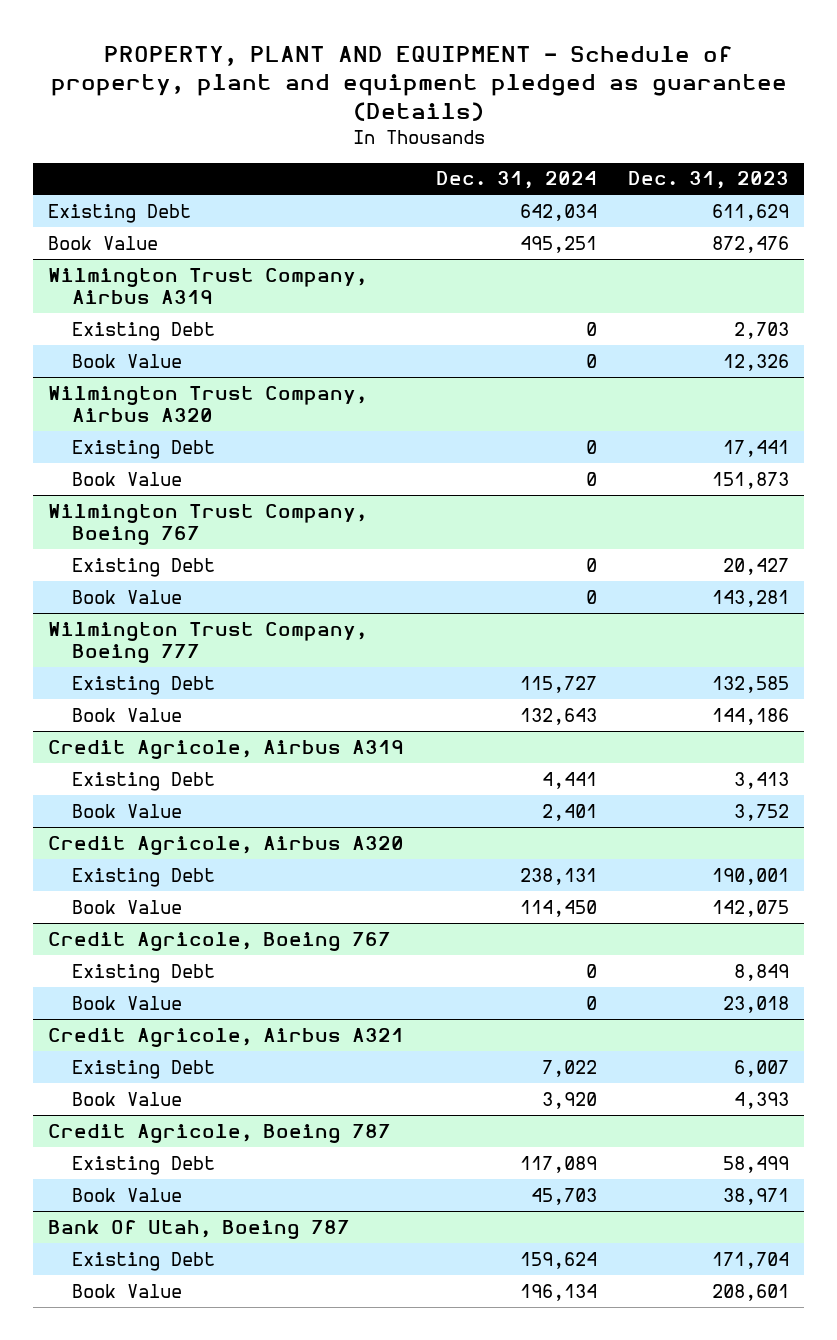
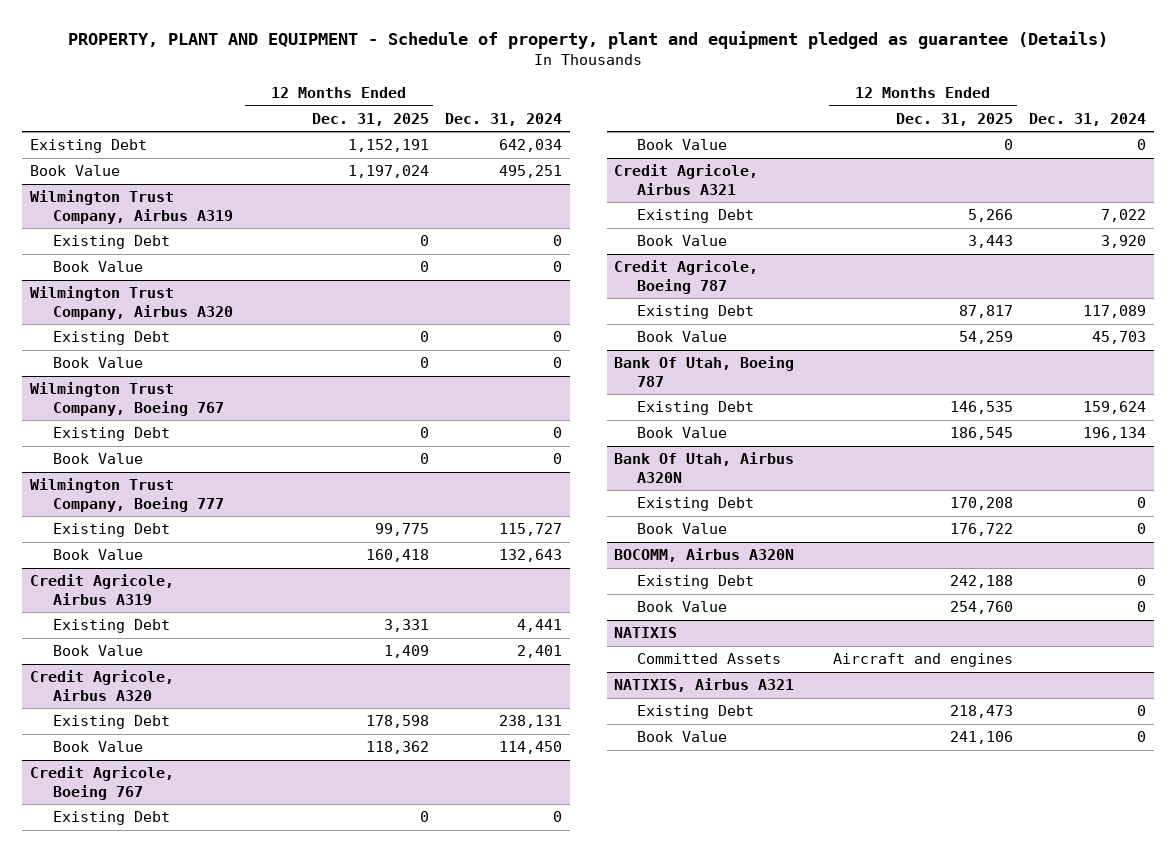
- | Dec. 31, 2024 | Dec. 31, 2023
+ | 12 Months Ended Dec. 31, 2025 | Dec. 31, 2024
+ Bank Of Utah, Airbus A320N
+ Existing Debt | 170,208 | 0
+ Book Value | 176,722 | 0
+ BOCOMM, Airbus A320N
+ Existing Debt | 242,188 | 0
+ Book Value | 254,760 | 0
+ NATIXIS
+ Committed Assets | Aircraft and engines |
+ NATIXIS, Airbus A321
+ Existing Debt | 218,473 | 0
+ Book Value | 241,106 | 0

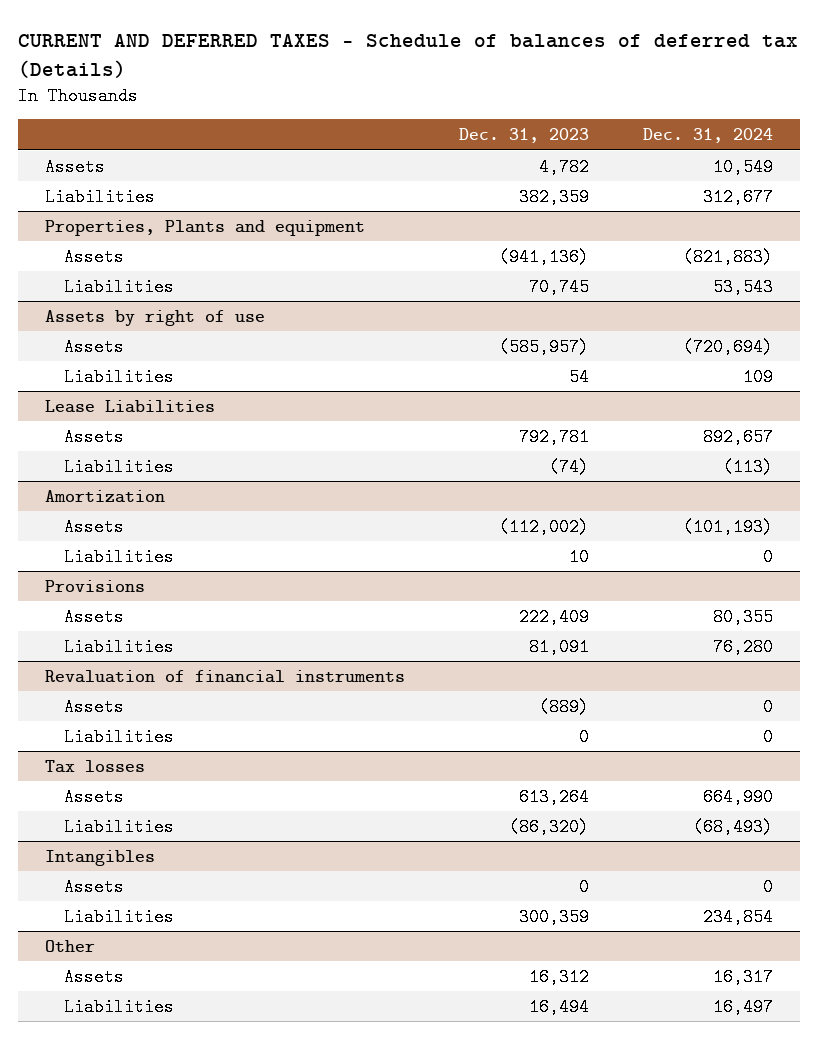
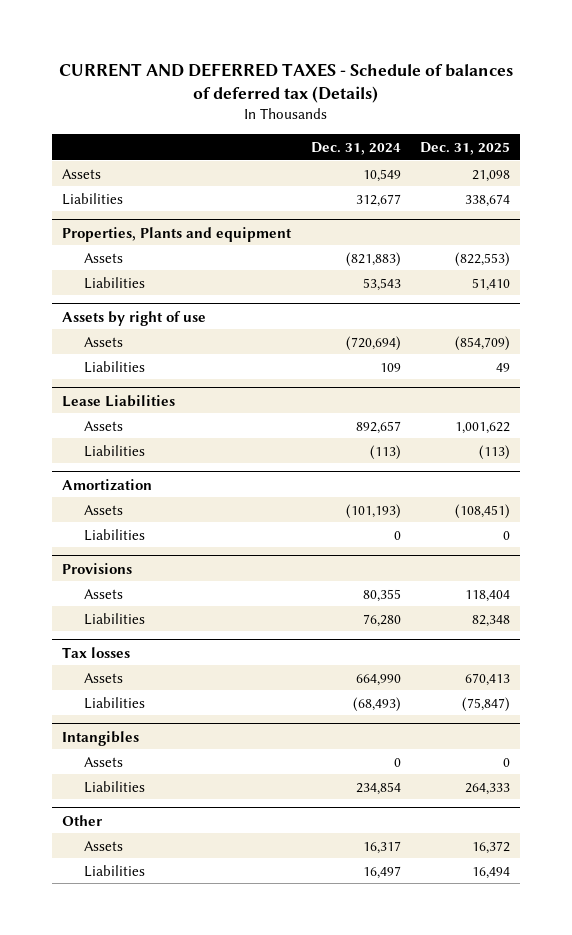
- | Dec. 31, 2023 | Dec. 31, 2024
+ | Dec. 31, 2024 | Dec. 31, 2025
- Revaluation of financial instruments
- Assets | (889) | 0
- Liabilities | 0 | 0

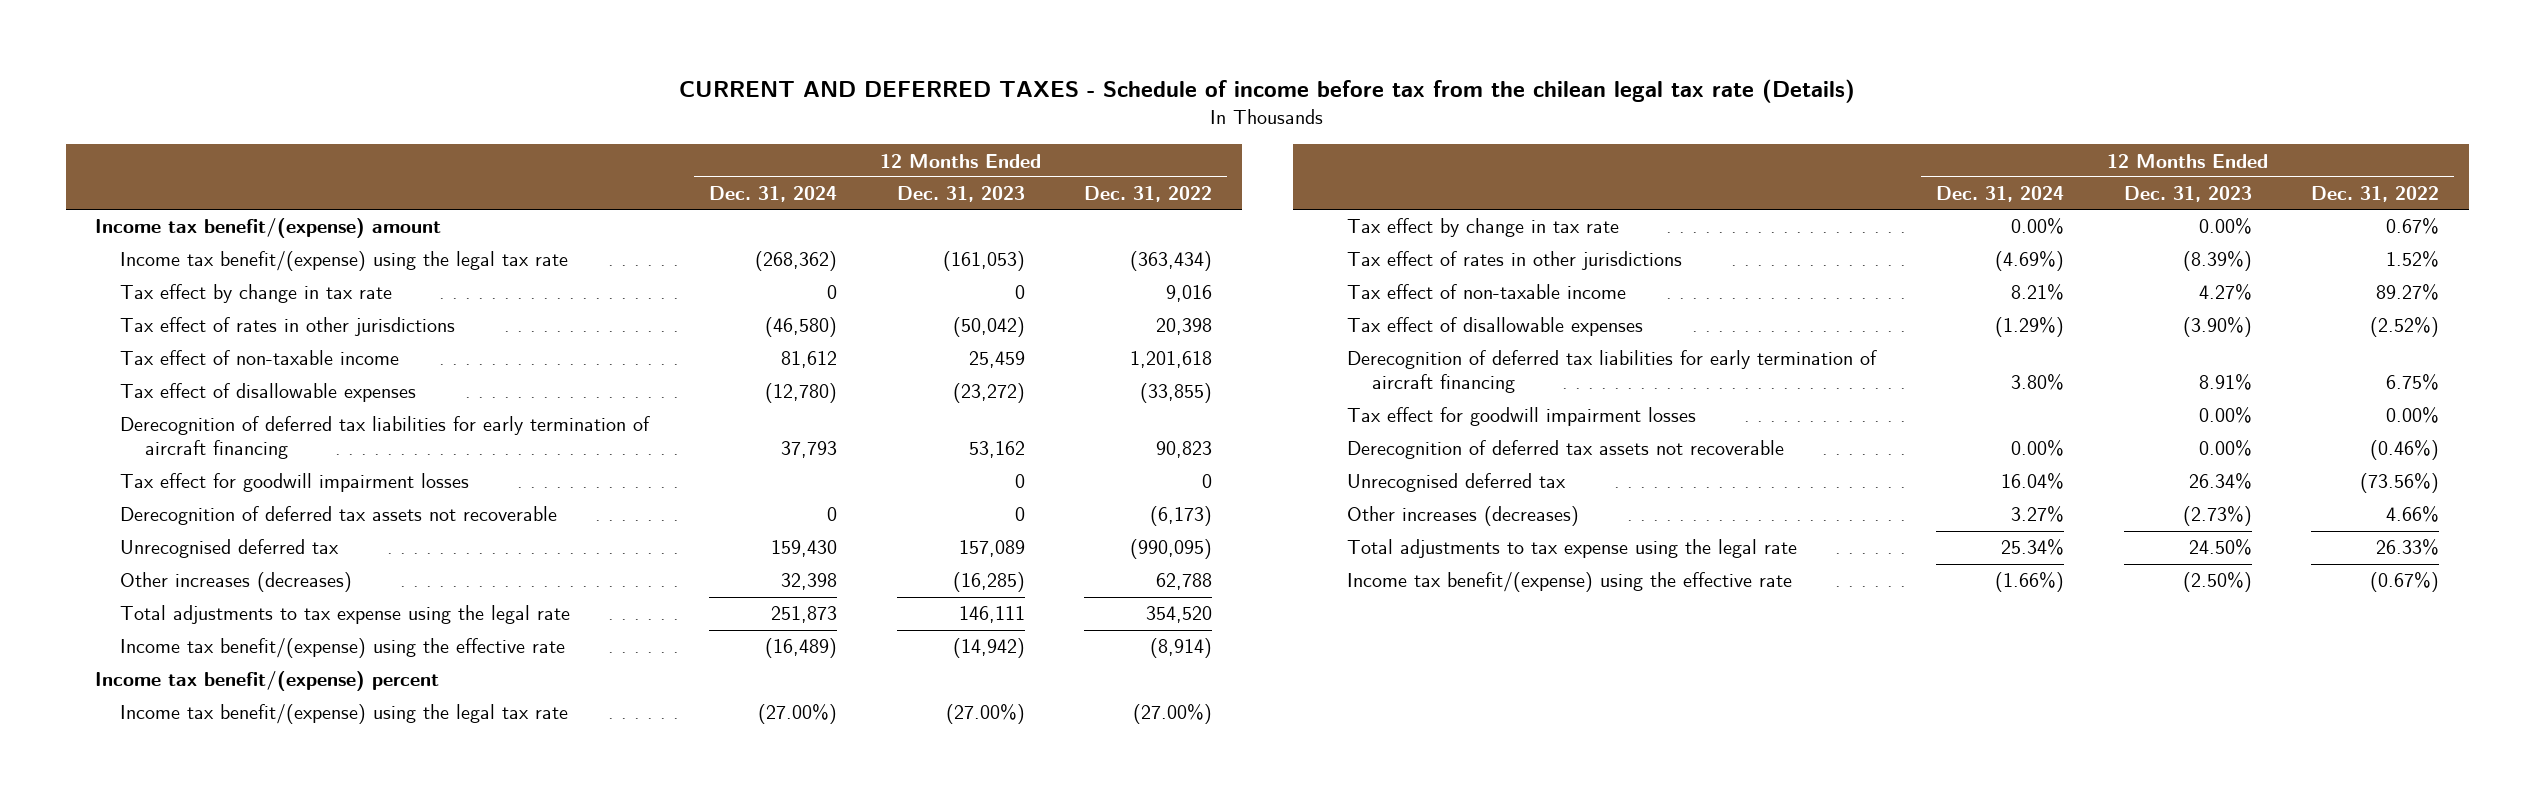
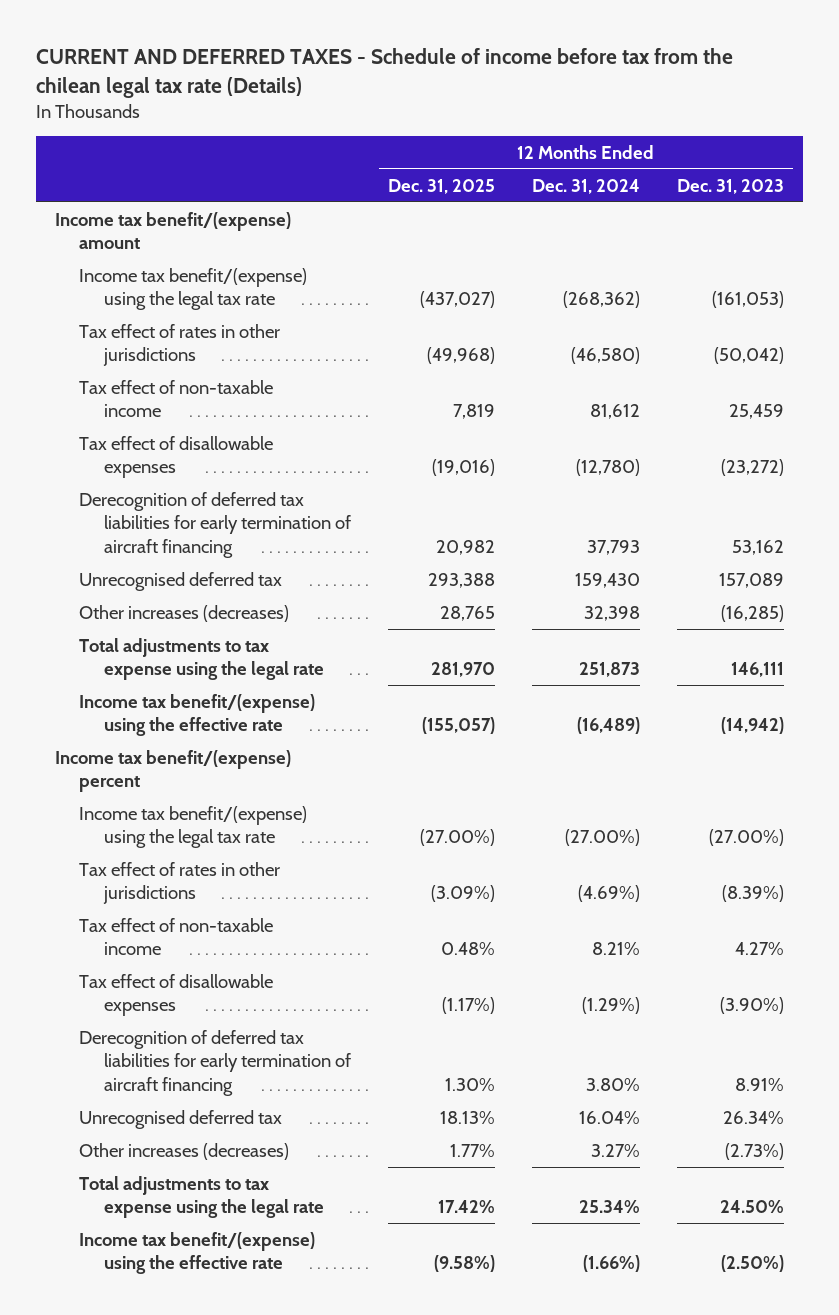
- | 12 Months Ended Dec. 31, 2024 | 12 Months Ended Dec. 31, 2023 | 12 Months Ended Dec. 31, 2022
+ | 12 Months Ended Dec. 31, 2025 | 12 Months Ended Dec. 31, 2024 | 12 Months Ended Dec. 31, 2023
- Tax effect by change in tax rate | 0 | 0 | 9,016
- Tax effect for goodwill impairment losses | | 0 | 0
- Derecognition of deferred tax assets not recoverable | 0 | 0 | (6,173)
- Tax effect by change in tax rate | 0.00% | 0.00% | 0.67%
- Tax effect for goodwill impairment losses | | 0.00% | 0.00%
- Derecognition of deferred tax assets not recoverable | 0.00% | 0.00% | (0.46%)

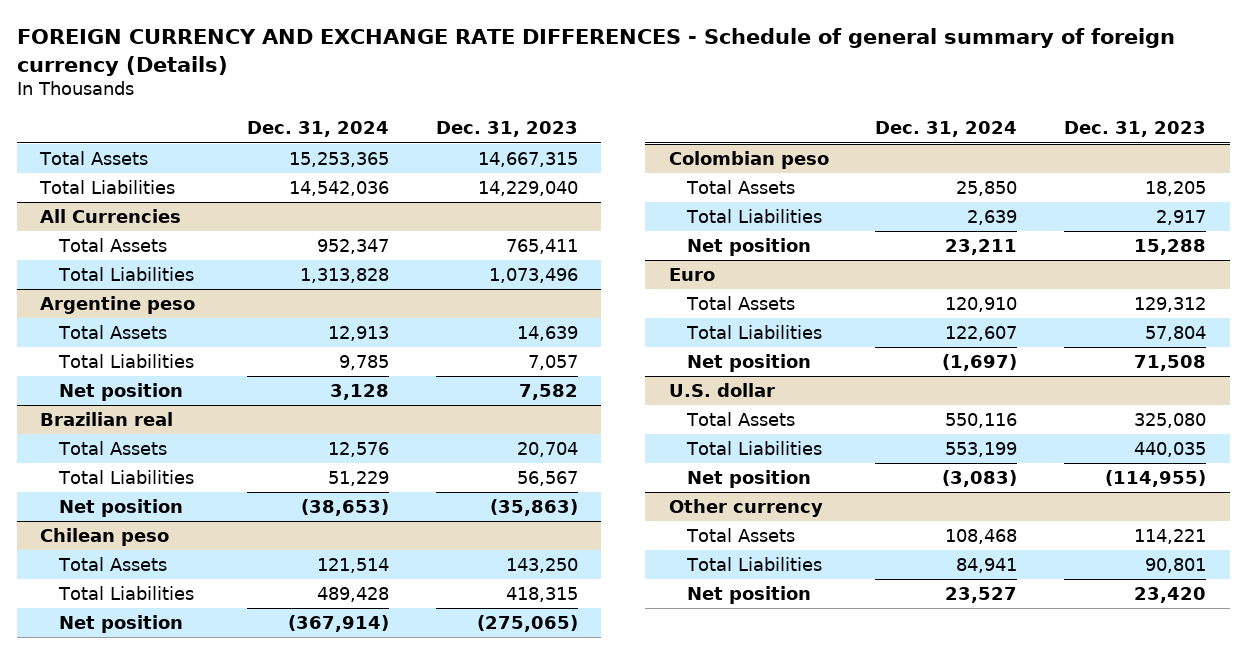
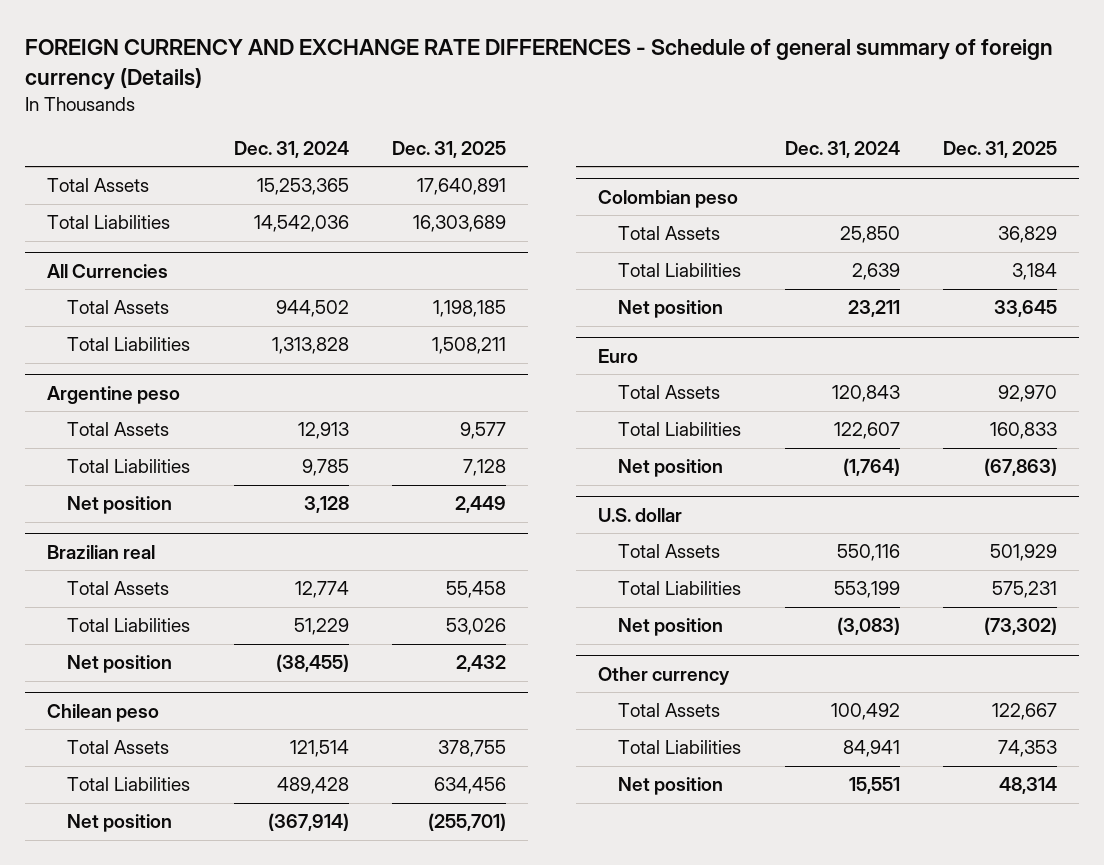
- | Dec. 31, 2024 | Dec. 31, 2023
+ | Dec. 31, 2024 | Dec. 31, 2025
@ All Currencies
- Total Assets | 952,347 | 765,411
+ Total Assets | 944,502 | 1,198,185
@ Brazilian real
- Total Assets | 12,576 | 20,704
+ Total Assets | 12,774 | 55,458
- Net position | (38,653) | (35,863)
+ Net position | (38,455) | 2,432
@ Euro
- Total Assets | 120,910 | 129,312
+ Total Assets | 120,843 | 92,970
- Net position | (1,697) | 71,508
+ Net position | (1,764) | (67,863)
@ Other currency
- Total Assets | 108,468 | 114,221
+ Total Assets | 100,492 | 122,667
- Net position | 23,527 | 23,420
+ Net position | 15,551 | 48,314

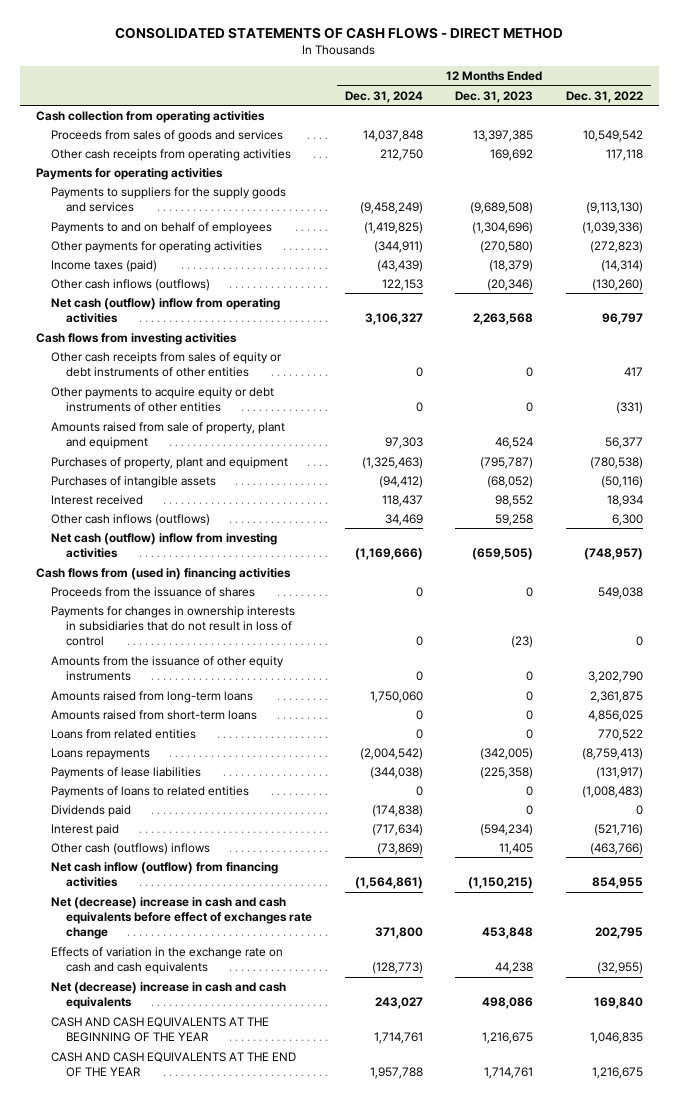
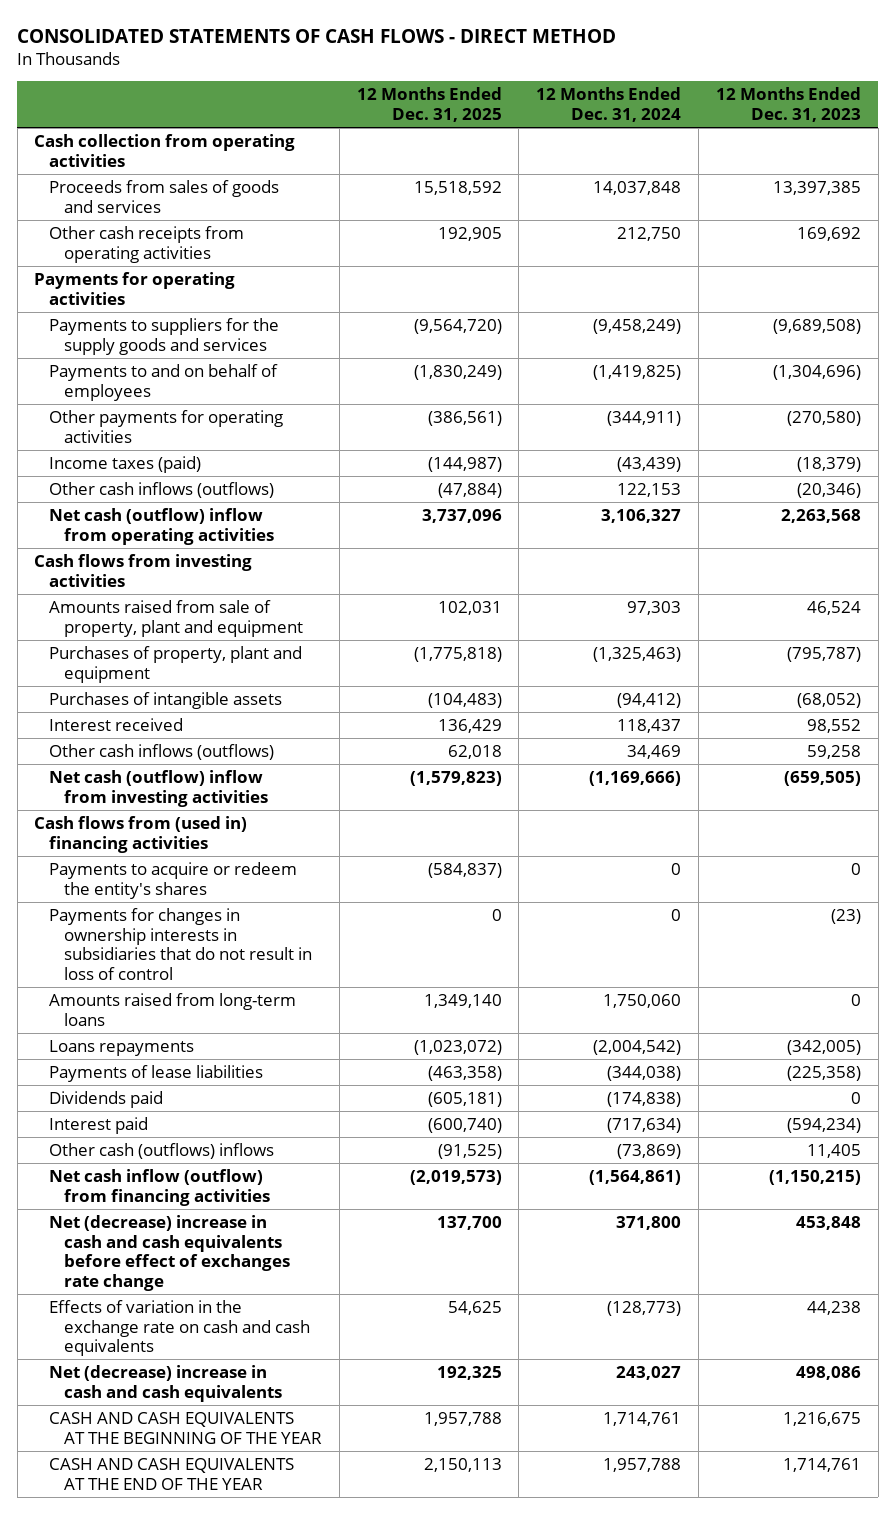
- | 12 Months Ended Dec. 31, 2024 | 12 Months Ended Dec. 31, 2023 | 12 Months Ended Dec. 31, 2022
+ | 12 Months Ended Dec. 31, 2025 | 12 Months Ended Dec. 31, 2024 | 12 Months Ended Dec. 31, 2023
- Other cash receipts from sales of equity or debt instruments of other entities | 0 | 0 | 417
- Other payments to acquire equity or debt instruments of other entities | 0 | 0 | (331)
- Proceeds from the issuance of shares | 0 | 0 | 549,038
+ Payments to acquire or redeem the entity's shares | (584,837) | 0 | 0
- Amounts from the issuance of other equity instruments | 0 | 0 | 3,202,790
- Amounts raised from short-term loans | 0 | 0 | 4,856,025
- Loans from related entities | 0 | 0 | 770,522
- Payments of loans to related entities | 0 | 0 | (1,008,483)

